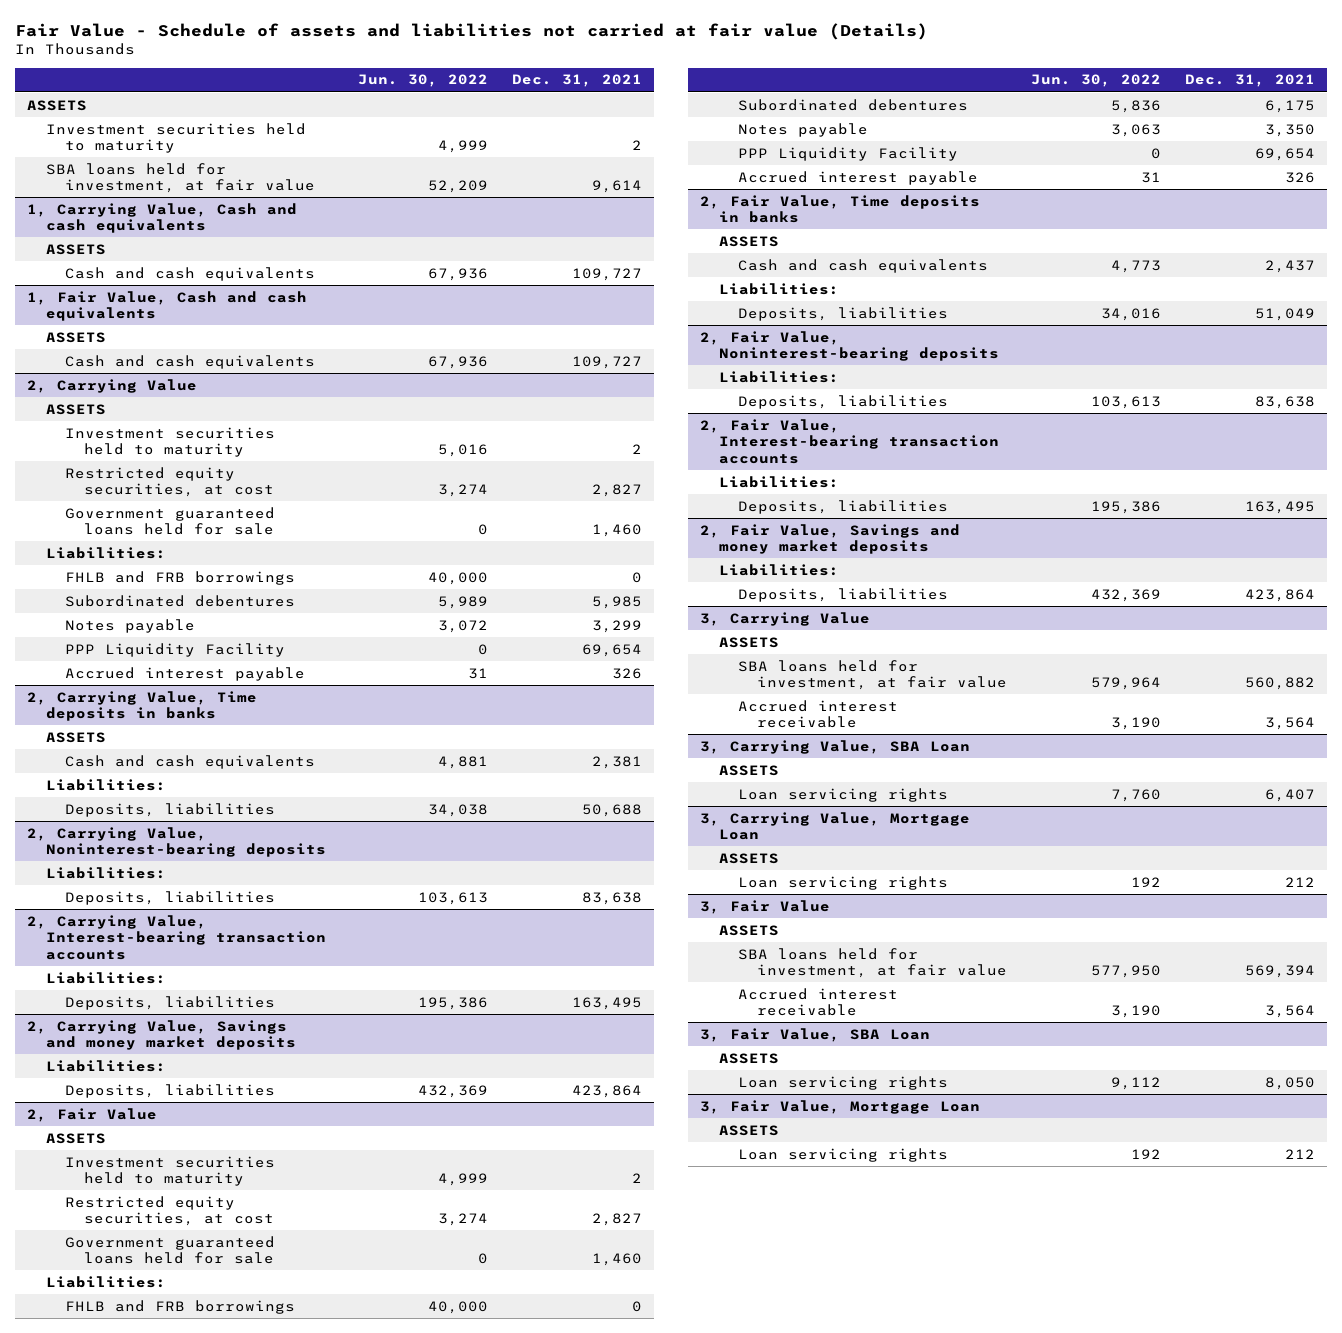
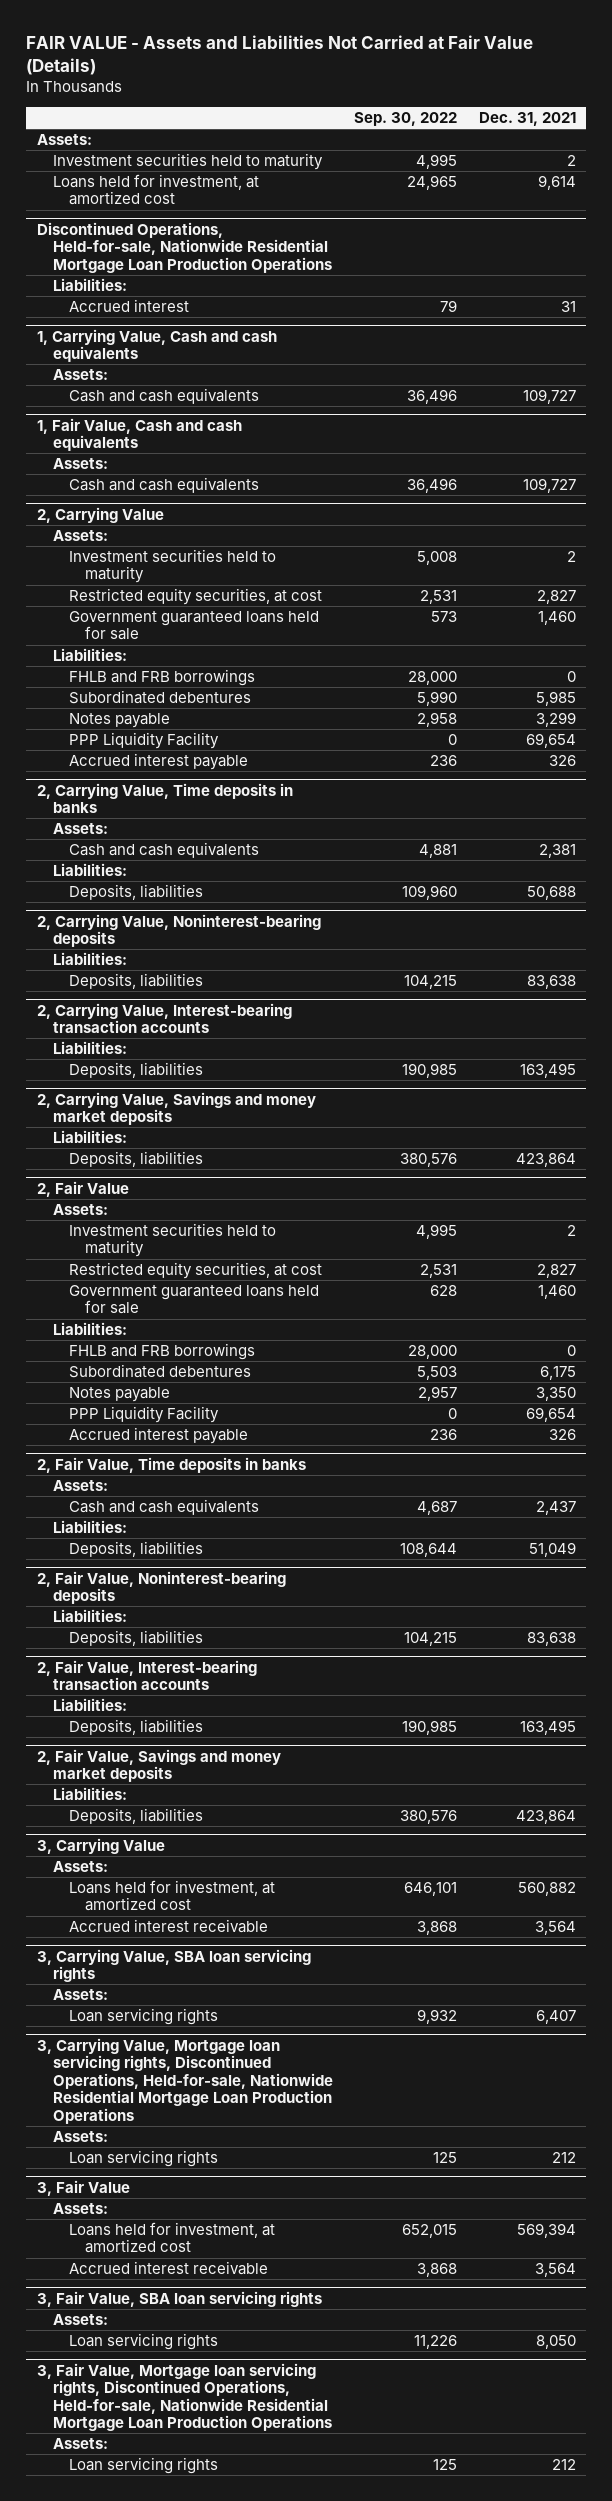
- Fair Value - Schedule of assets and liabilities not carried at fair value (Details)
+ FAIR VALUE - Assets and Liabilities Not Carried at Fair Value (Details)
- | Jun. 30, 2022 | Dec. 31, 2021
+ | Sep. 30, 2022 | Dec. 31, 2021
- ASSETS
+ Assets:
- SBA loans held for investment, at fair value | 52,209 | 9,614
+ Loans held for investment, at amortized cost | 24,965 | 9,614
+ Discontinued Operations, Held-for-sale, Nationwide Residential Mortgage Loan Production Operations
+ Liabilities:
+ Accrued interest | 79 | 31
@ 1, Carrying Value, Cash and cash equivalents
- ASSETS
+ Assets:
@ 1, Fair Value, Cash and cash equivalents
- ASSETS
+ Assets:
@ 2, Carrying Value
- ASSETS
+ Assets:
@ 2, Carrying Value, Time deposits in banks
- ASSETS
+ Assets:
@ 2, Fair Value
- ASSETS
+ Assets:
@ 2, Fair Value, Time deposits in banks
- ASSETS
+ Assets:
@ 3, Carrying Value
- ASSETS
- SBA loans held for investment, at fair value | 579,964 | 560,882
+ Assets:
+ Loans held for investment, at amortized cost | 646,101 | 560,882
- 3, Carrying Value, SBA Loan
- ASSETS
+ 3, Carrying Value, SBA loan servicing rights
+ Assets:
- 3, Carrying Value, Mortgage Loan
- ASSETS
+ 3, Carrying Value, Mortgage loan servicing rights, Discontinued Operations, Held-for-sale, Nationwide Residential Mortgage Loan Production Operations
+ Assets:
@ 3, Fair Value
- ASSETS
- SBA loans held for investment, at fair value | 577,950 | 569,394
+ Assets:
+ Loans held for investment, at amortized cost | 652,015 | 569,394
- 3, Fair Value, SBA Loan
- ASSETS
+ 3, Fair Value, SBA loan servicing rights
+ Assets:
- 3, Fair Value, Mortgage Loan
- ASSETS
+ 3, Fair Value, Mortgage loan servicing rights, Discontinued Operations, Held-for-sale, Nationwide Residential Mortgage Loan Production Operations
+ Assets:

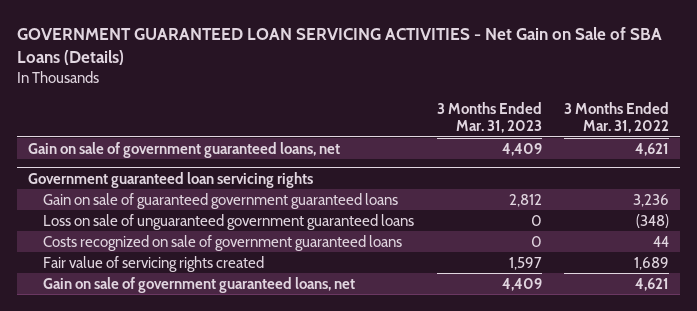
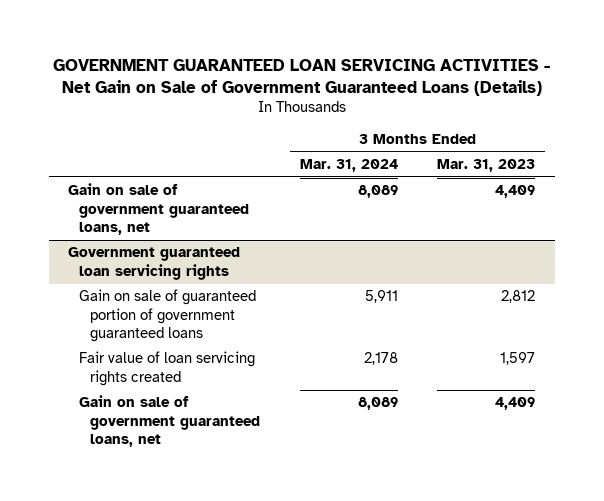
- GOVERNMENT GUARANTEED LOAN SERVICING ACTIVITIES - Net Gain on Sale of SBA Loans (Details)
+ GOVERNMENT GUARANTEED LOAN SERVICING ACTIVITIES - Net Gain on Sale of Government Guaranteed Loans (Details)
- | 3 Months Ended Mar. 31, 2023 | 3 Months Ended Mar. 31, 2022
+ | 3 Months Ended Mar. 31, 2024 | 3 Months Ended Mar. 31, 2023
@ Government guaranteed loan servicing rights
- Gain on sale of guaranteed government guaranteed loans | 2,812 | 3,236
- Loss on sale of unguaranteed government guaranteed loans | 0 | (348)
- Costs recognized on sale of government guaranteed loans | 0 | 44
- Fair value of servicing rights created | 1,597 | 1,689
+ Gain on sale of guaranteed portion of government guaranteed loans | 5,911 | 2,812
+ Fair value of loan servicing rights created | 2,178 | 1,597

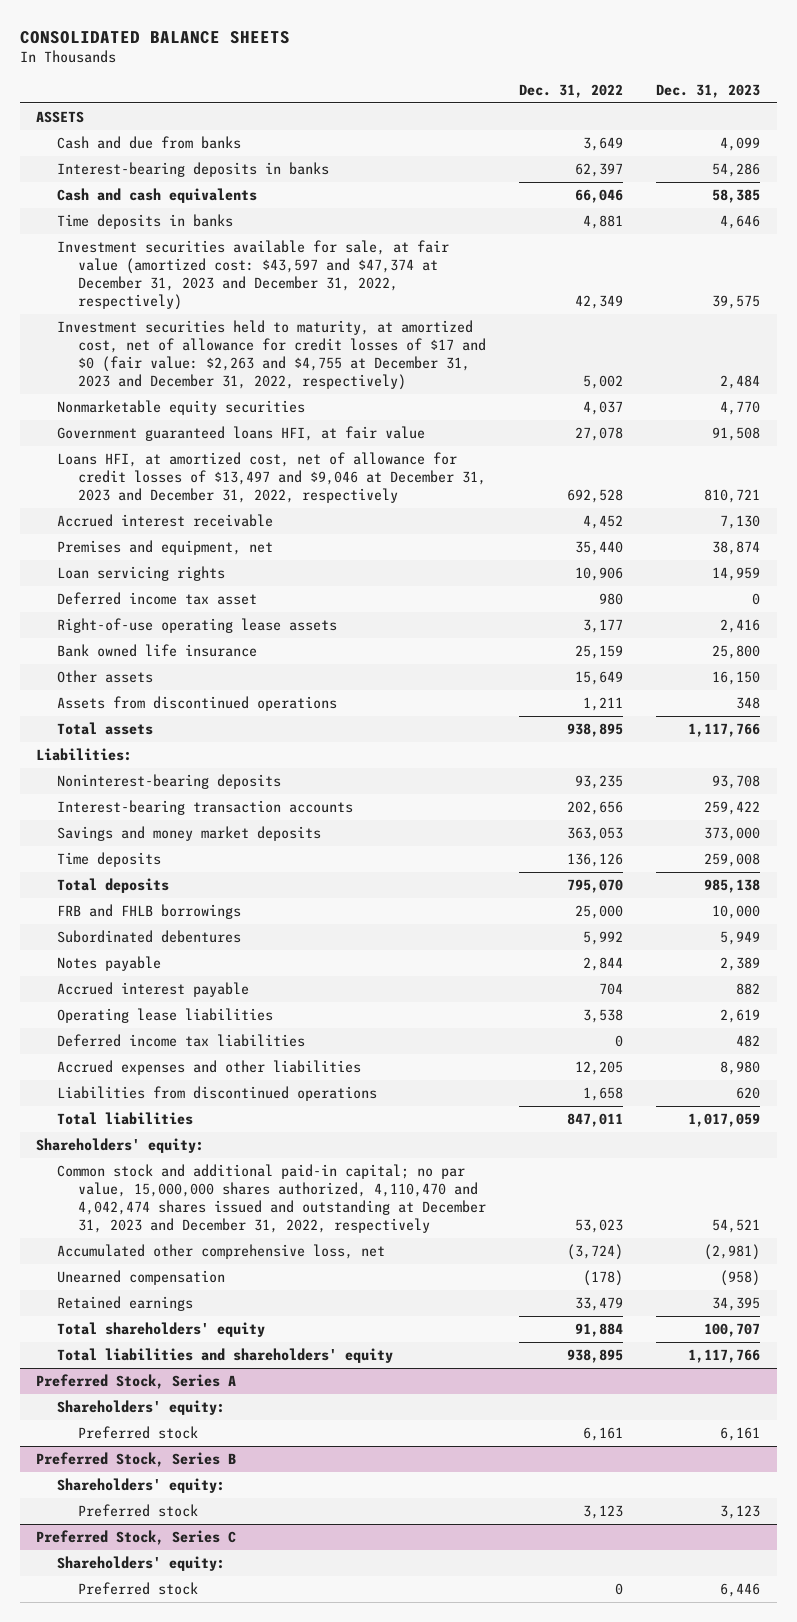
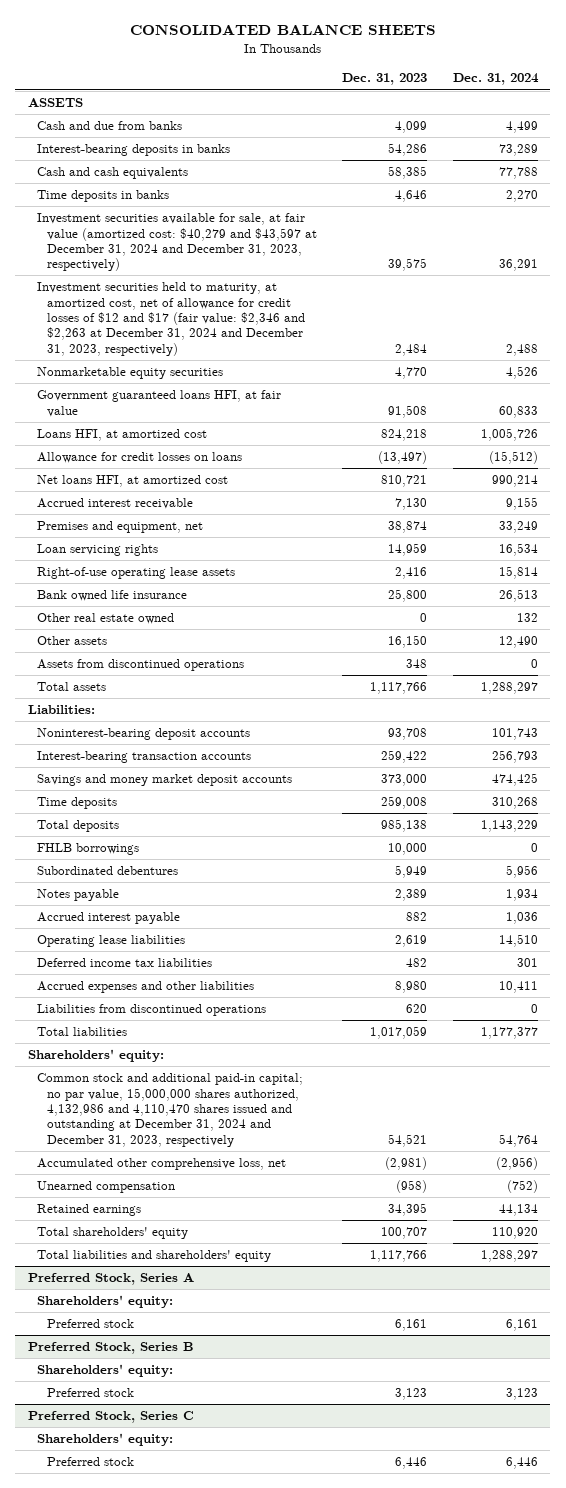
- | Dec. 31, 2022 | Dec. 31, 2023
+ | Dec. 31, 2023 | Dec. 31, 2024
- Investment securities available for sale, at fair value (amortized cost: $43,597 and $47,374 at December 31, 2023 and December 31, 2022, respectively) | 42,349 | 39,575
- Investment securities held to maturity, at amortized cost, net of allowance for credit losses of $17 and $0 (fair value: $2,263 and $4,755 at December 31, 2023 and December 31, 2022, respectively) | 5,002 | 2,484
+ Investment securities available for sale, at fair value (amortized cost: $40,279 and $43,597 at December 31, 2024 and December 31, 2023, respectively) | 39,575 | 36,291
+ Investment securities held to maturity, at amortized cost, net of allowance for credit losses of $12 and $17 (fair value: $2,346 and $2,263 at December 31, 2024 and December 31, 2023, respectively) | 2,484 | 2,488
- Loans HFI, at amortized cost, net of allowance for credit losses of $13,497 and $9,046 at December 31, 2023 and December 31, 2022, respectively | 692,528 | 810,721
+ Loans HFI, at amortized cost | 824,218 | 1,005,726
+ Allowance for credit losses on loans | (13,497) | (15,512)
+ Net loans HFI, at amortized cost | 810,721 | 990,214
- Deferred income tax asset | 980 | 0
+ Other real estate owned | 0 | 132
- Noninterest-bearing deposits | 93,235 | 93,708
+ Noninterest-bearing deposit accounts | 93,708 | 101,743
- Savings and money market deposits | 363,053 | 373,000
+ Savings and money market deposit accounts | 373,000 | 474,425
- FRB and FHLB borrowings | 25,000 | 10,000
+ FHLB borrowings | 10,000 | 0
- Common stock and additional paid-in capital; no par value, 15,000,000 shares authorized, 4,110,470 and 4,042,474 shares issued and outstanding at December 31, 2023 and December 31, 2022, respectively | 53,023 | 54,521
+ Common stock and additional paid-in capital; no par value, 15,000,000 shares authorized, 4,132,986 and 4,110,470 shares issued and outstanding at December 31, 2024 and December 31, 2023, respectively | 54,521 | 54,764

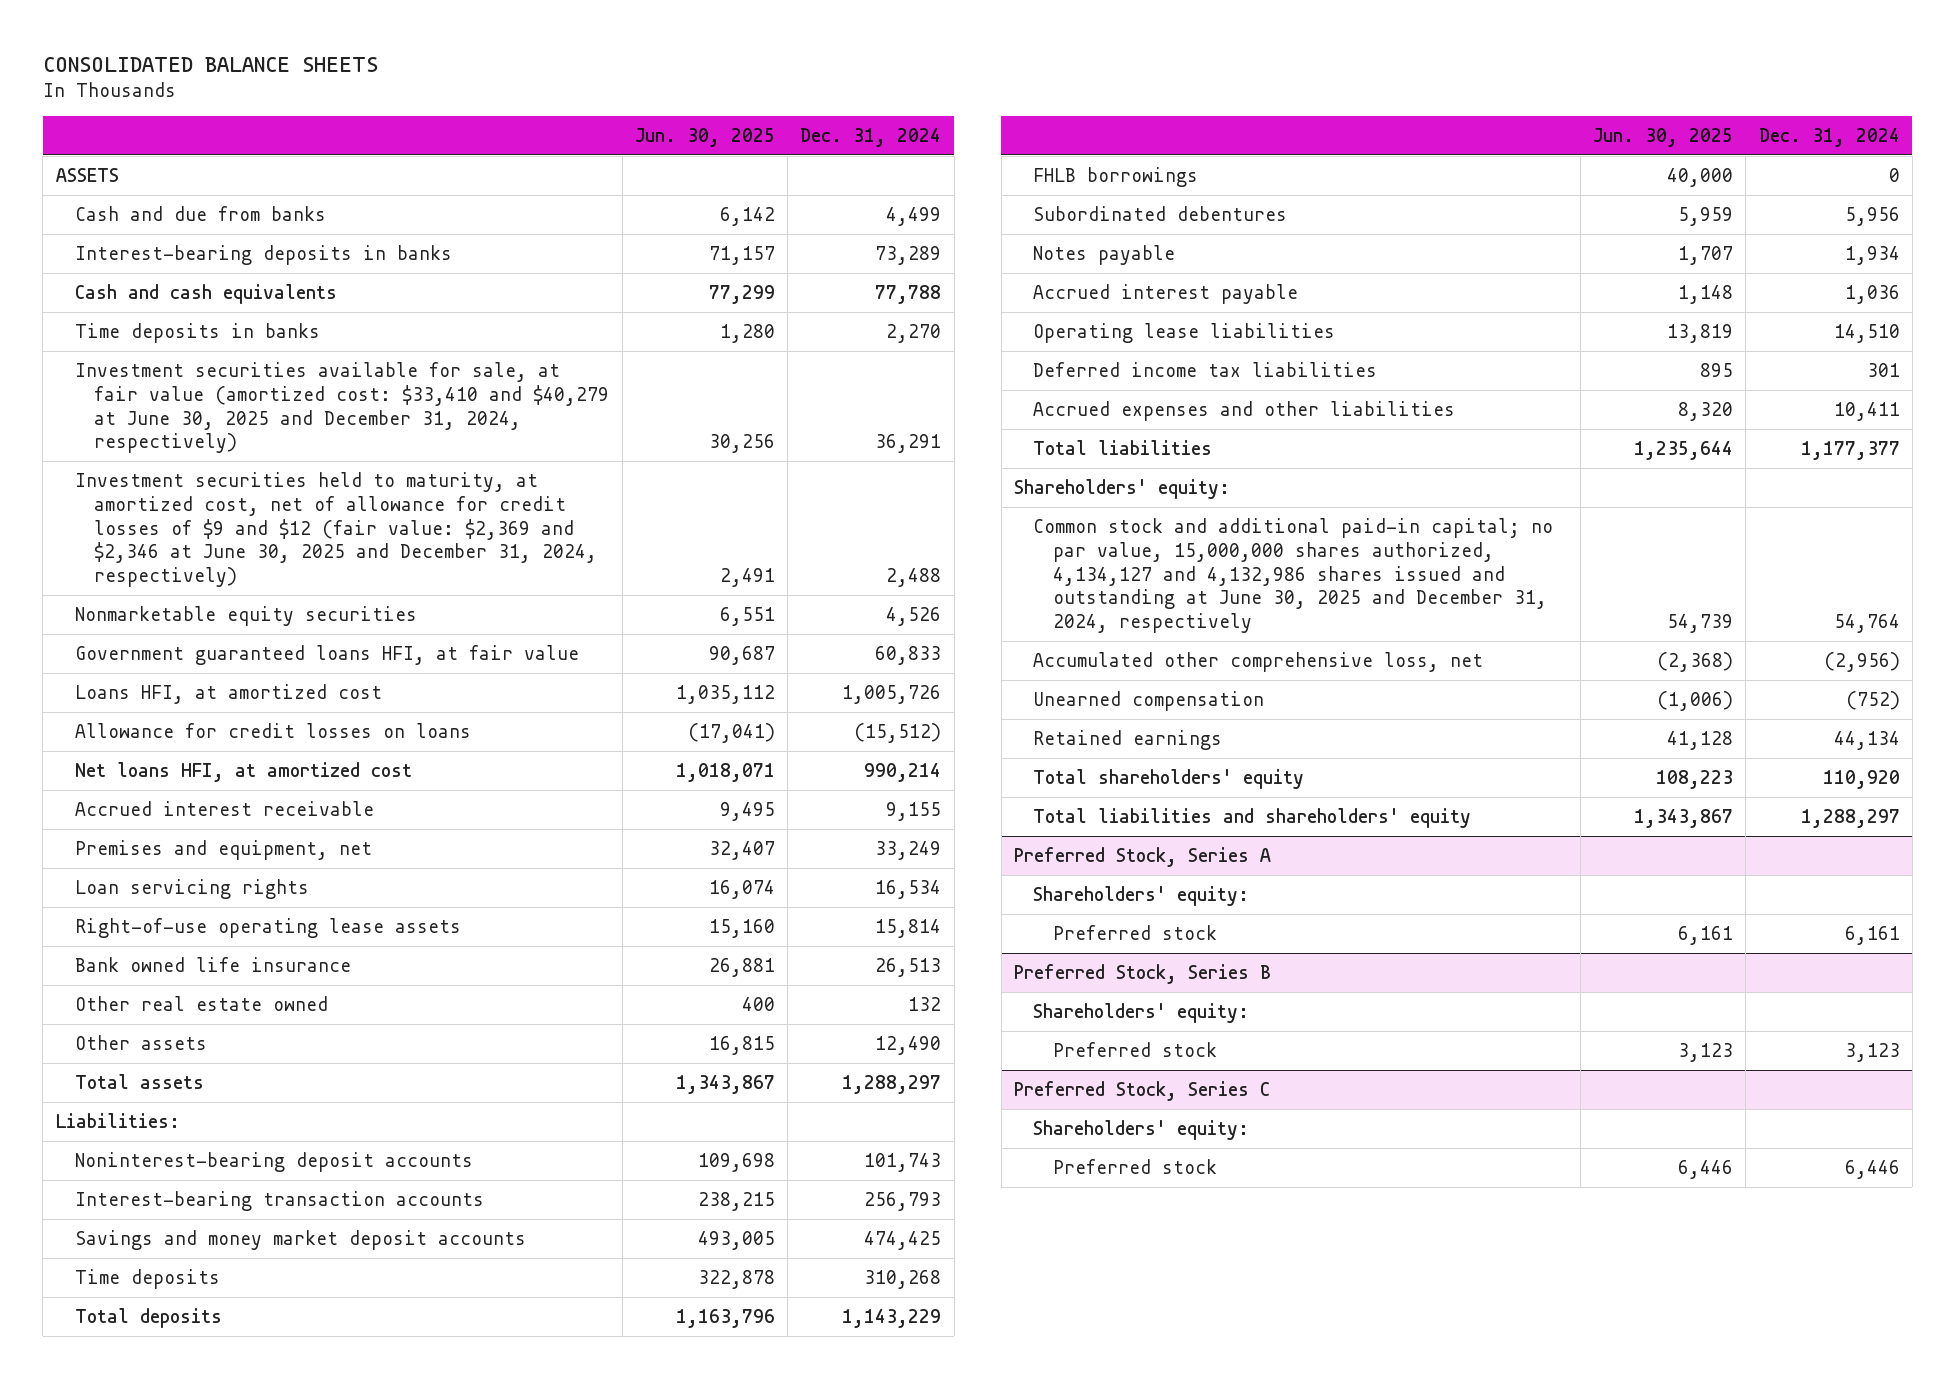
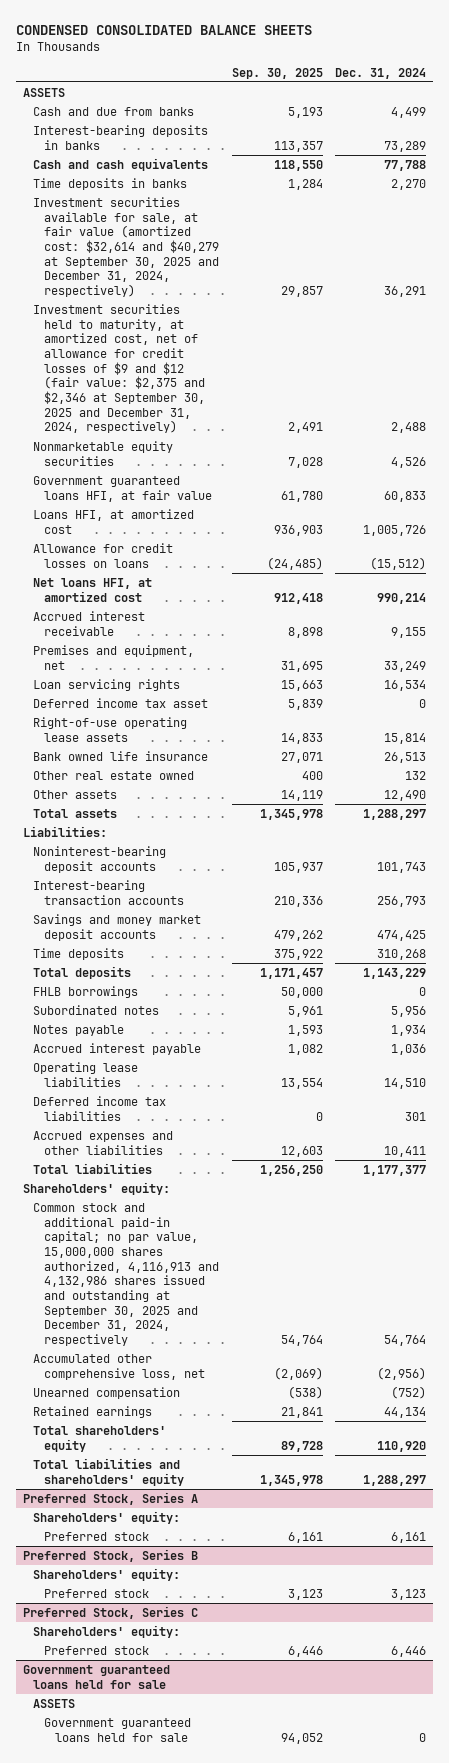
- CONSOLIDATED BALANCE SHEETS
+ CONDENSED CONSOLIDATED BALANCE SHEETS
- | Jun. 30, 2025 | Dec. 31, 2024
+ | Sep. 30, 2025 | Dec. 31, 2024
- Investment securities available for sale, at fair value (amortized cost: $33,410 and $40,279 at June 30, 2025 and December 31, 2024, respectively) | 30,256 | 36,291
- Investment securities held to maturity, at amortized cost, net of allowance for credit losses of $9 and $12 (fair value: $2,369 and $2,346 at June 30, 2025 and December 31, 2024, respectively) | 2,491 | 2,488
+ Investment securities available for sale, at fair value (amortized cost: $32,614 and $40,279 at September 30, 2025 and December 31, 2024, respectively) | 29,857 | 36,291
+ Investment securities held to maturity, at amortized cost, net of allowance for credit losses of $9 and $12 (fair value: $2,375 and $2,346 at September 30, 2025 and December 31, 2024, respectively) | 2,491 | 2,488
+ Deferred income tax asset | 5,839 | 0
- Subordinated debentures | 5,959 | 5,956
+ Subordinated notes | 5,961 | 5,956
- Common stock and additional paid-in capital; no par value, 15,000,000 shares authorized, 4,134,127 and 4,132,986 shares issued and outstanding at June 30, 2025 and December 31, 2024, respectively | 54,739 | 54,764
+ Common stock and additional paid-in capital; no par value, 15,000,000 shares authorized, 4,116,913 and 4,132,986 shares issued and outstanding at September 30, 2025 and December 31, 2024, respectively | 54,764 | 54,764
+ Government guaranteed loans held for sale
+ ASSETS
+ Government guaranteed loans held for sale | 94,052 | 0

